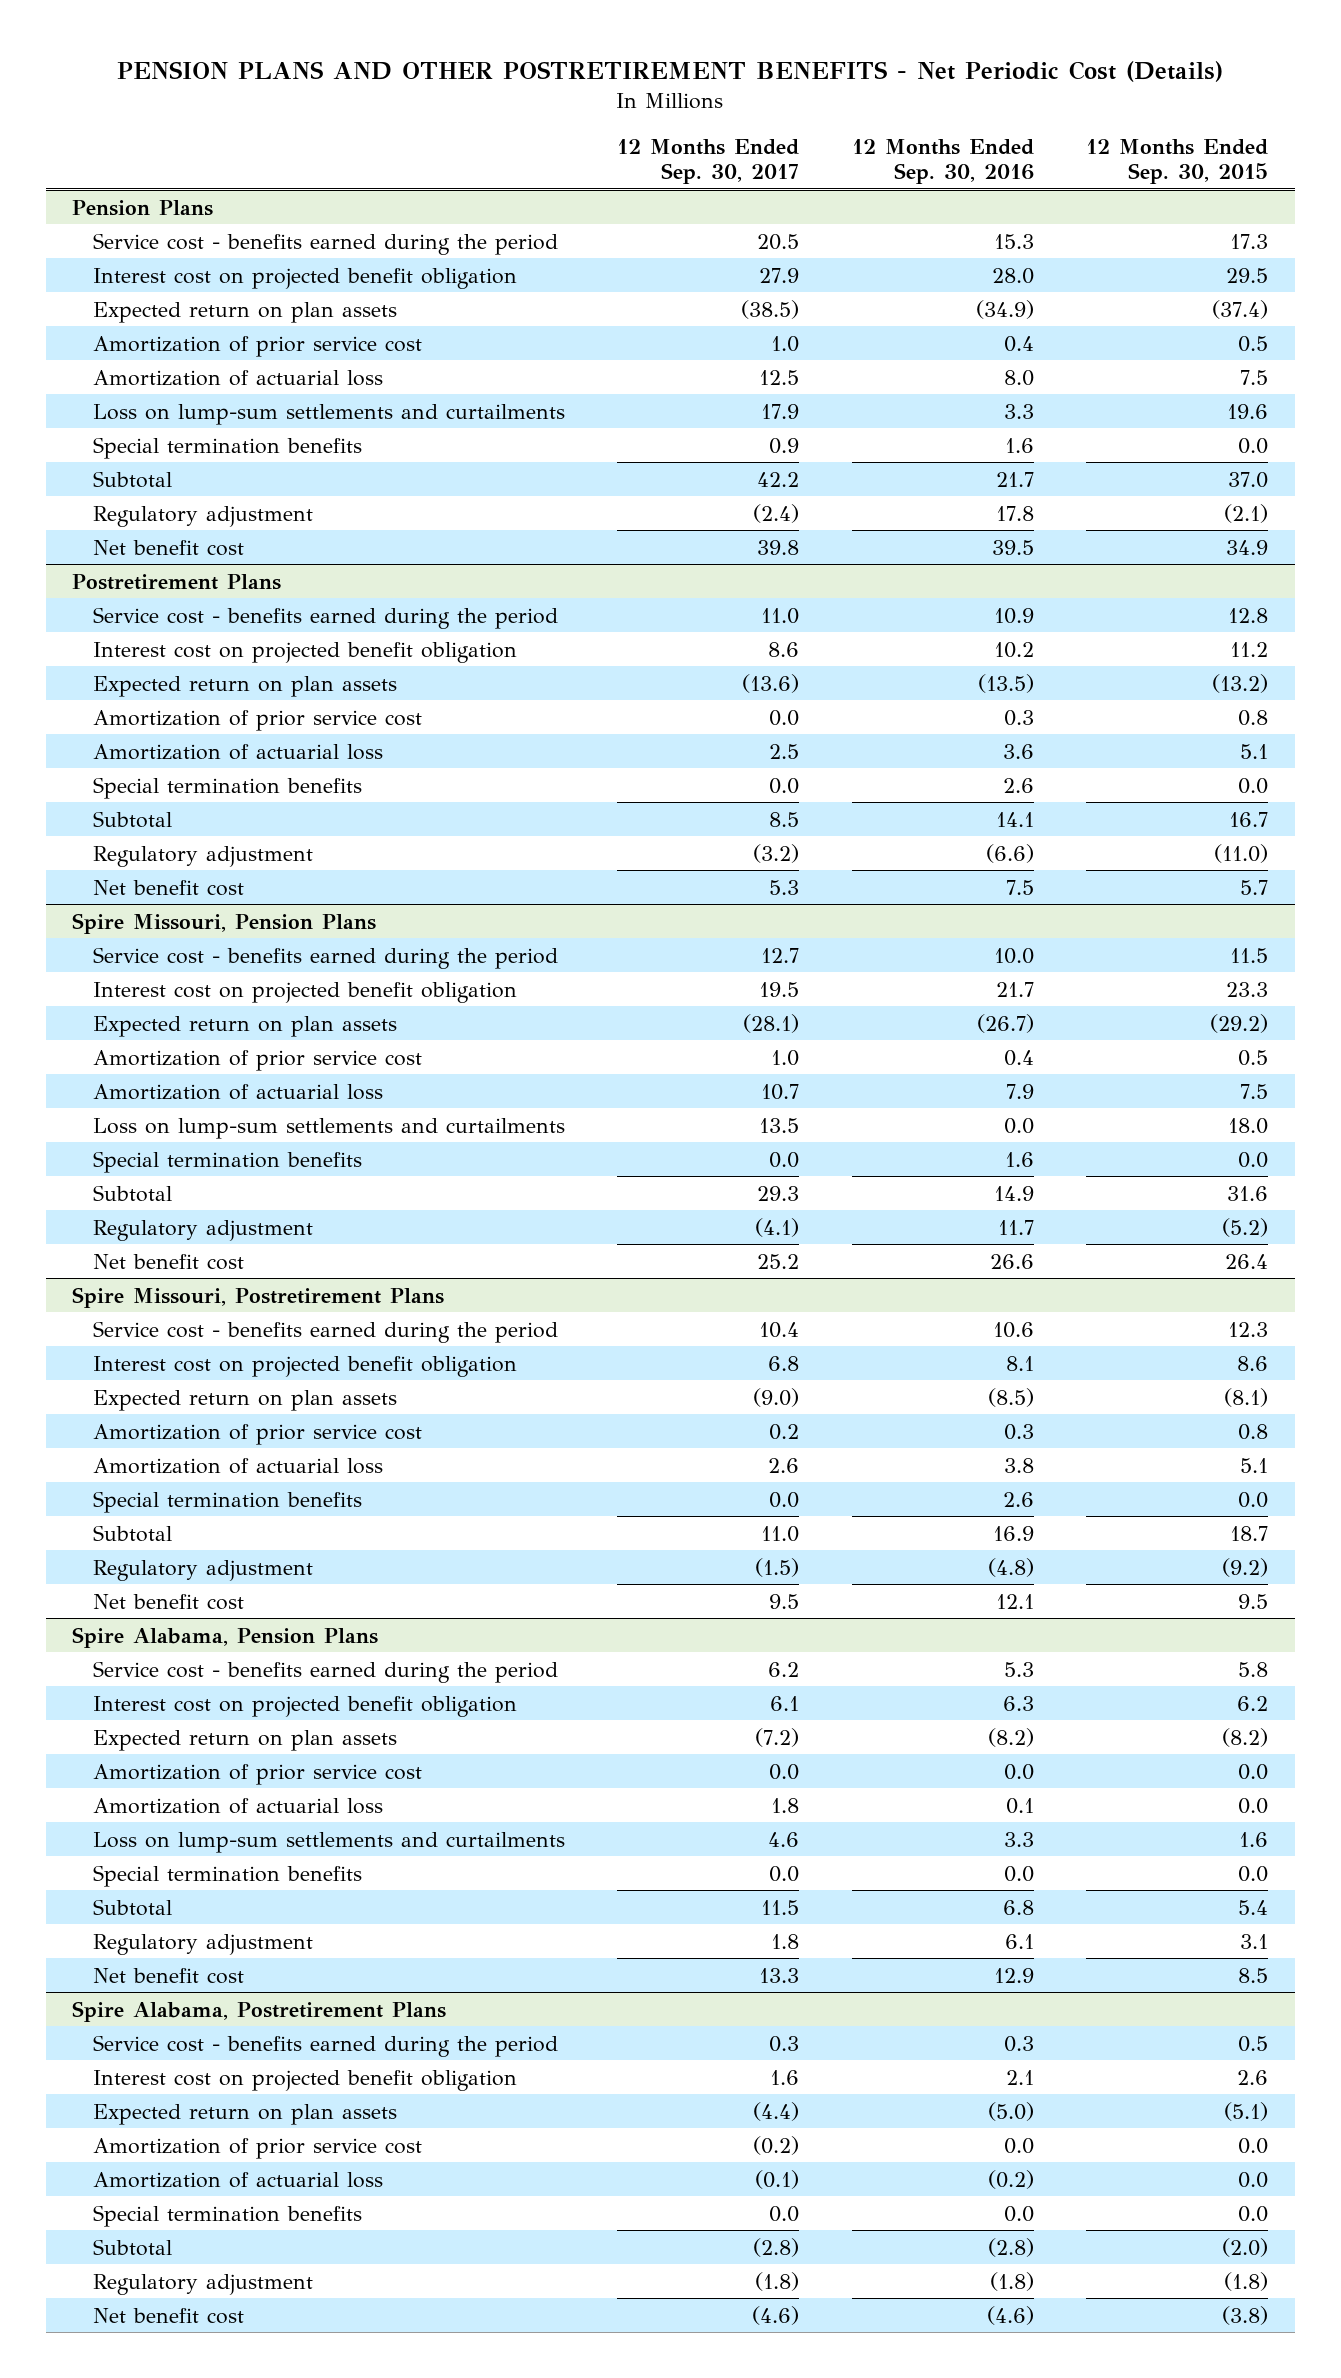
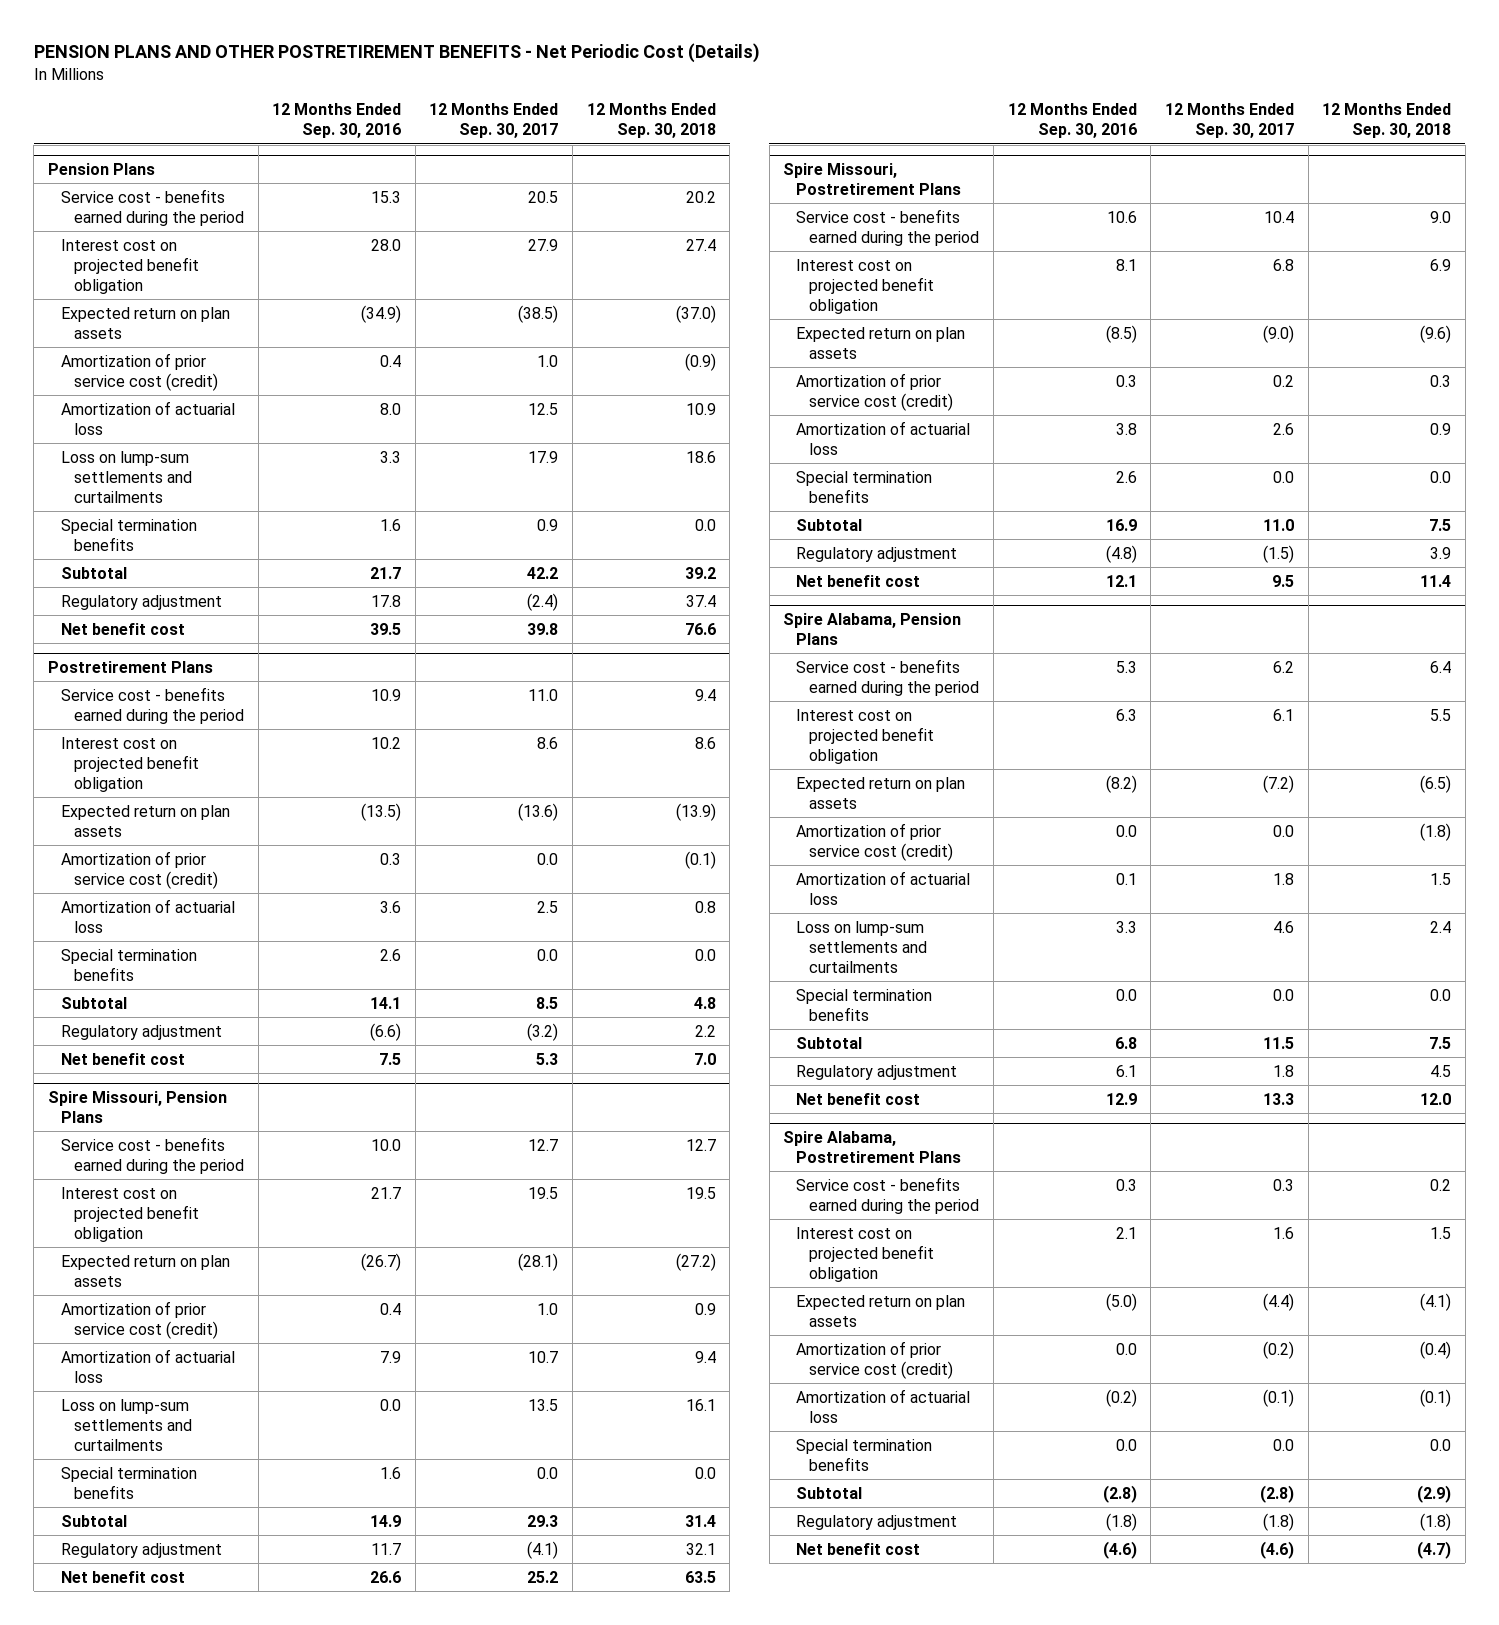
- | 12 Months Ended Sep. 30, 2017 | 12 Months Ended Sep. 30, 2016 | 12 Months Ended Sep. 30, 2015
+ | 12 Months Ended Sep. 30, 2016 | 12 Months Ended Sep. 30, 2017 | 12 Months Ended Sep. 30, 2018
@ Pension Plans
- Amortization of prior service cost | 1.0 | 0.4 | 0.5
+ Amortization of prior service cost (credit) | 0.4 | 1.0 | (0.9)
@ Postretirement Plans
- Amortization of prior service cost | 0.0 | 0.3 | 0.8
+ Amortization of prior service cost (credit) | 0.3 | 0.0 | (0.1)
@ Spire Missouri, Pension Plans
- Amortization of prior service cost | 1.0 | 0.4 | 0.5
+ Amortization of prior service cost (credit) | 0.4 | 1.0 | 0.9
@ Spire Missouri, Postretirement Plans
- Amortization of prior service cost | 0.2 | 0.3 | 0.8
+ Amortization of prior service cost (credit) | 0.3 | 0.2 | 0.3
@ Spire Alabama, Pension Plans
- Amortization of prior service cost | 0.0 | 0.0 | 0.0
+ Amortization of prior service cost (credit) | 0.0 | 0.0 | (1.8)
@ Spire Alabama, Postretirement Plans
- Amortization of prior service cost | (0.2) | 0.0 | 0.0
+ Amortization of prior service cost (credit) | 0.0 | (0.2) | (0.4)

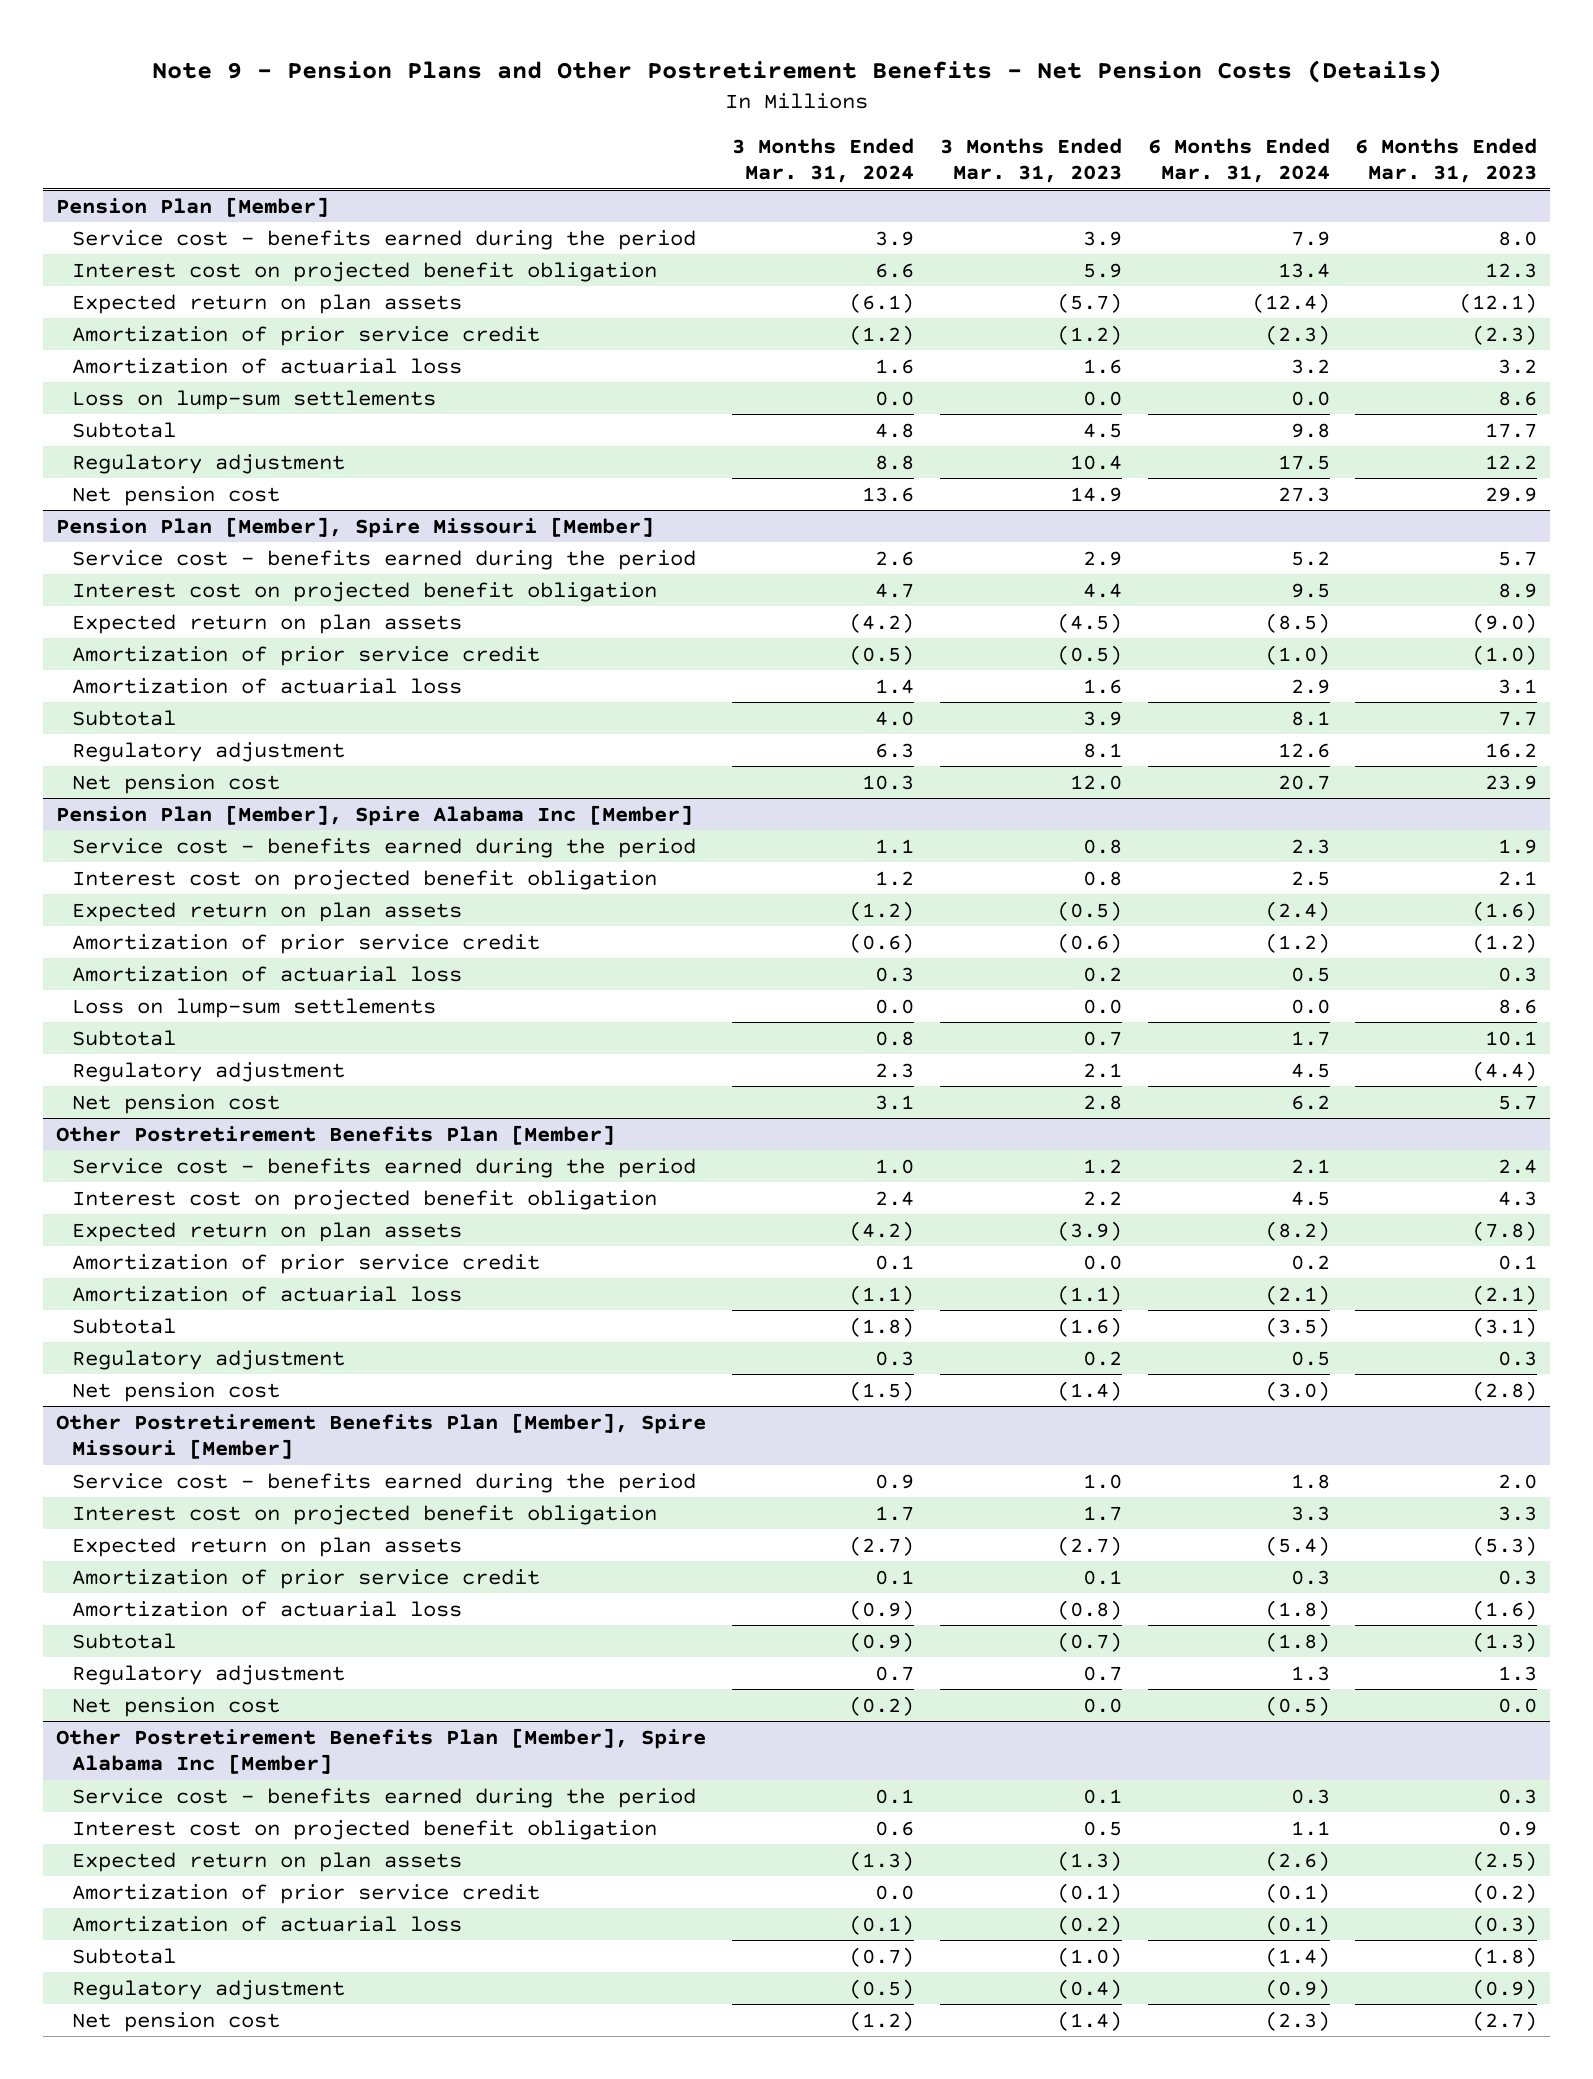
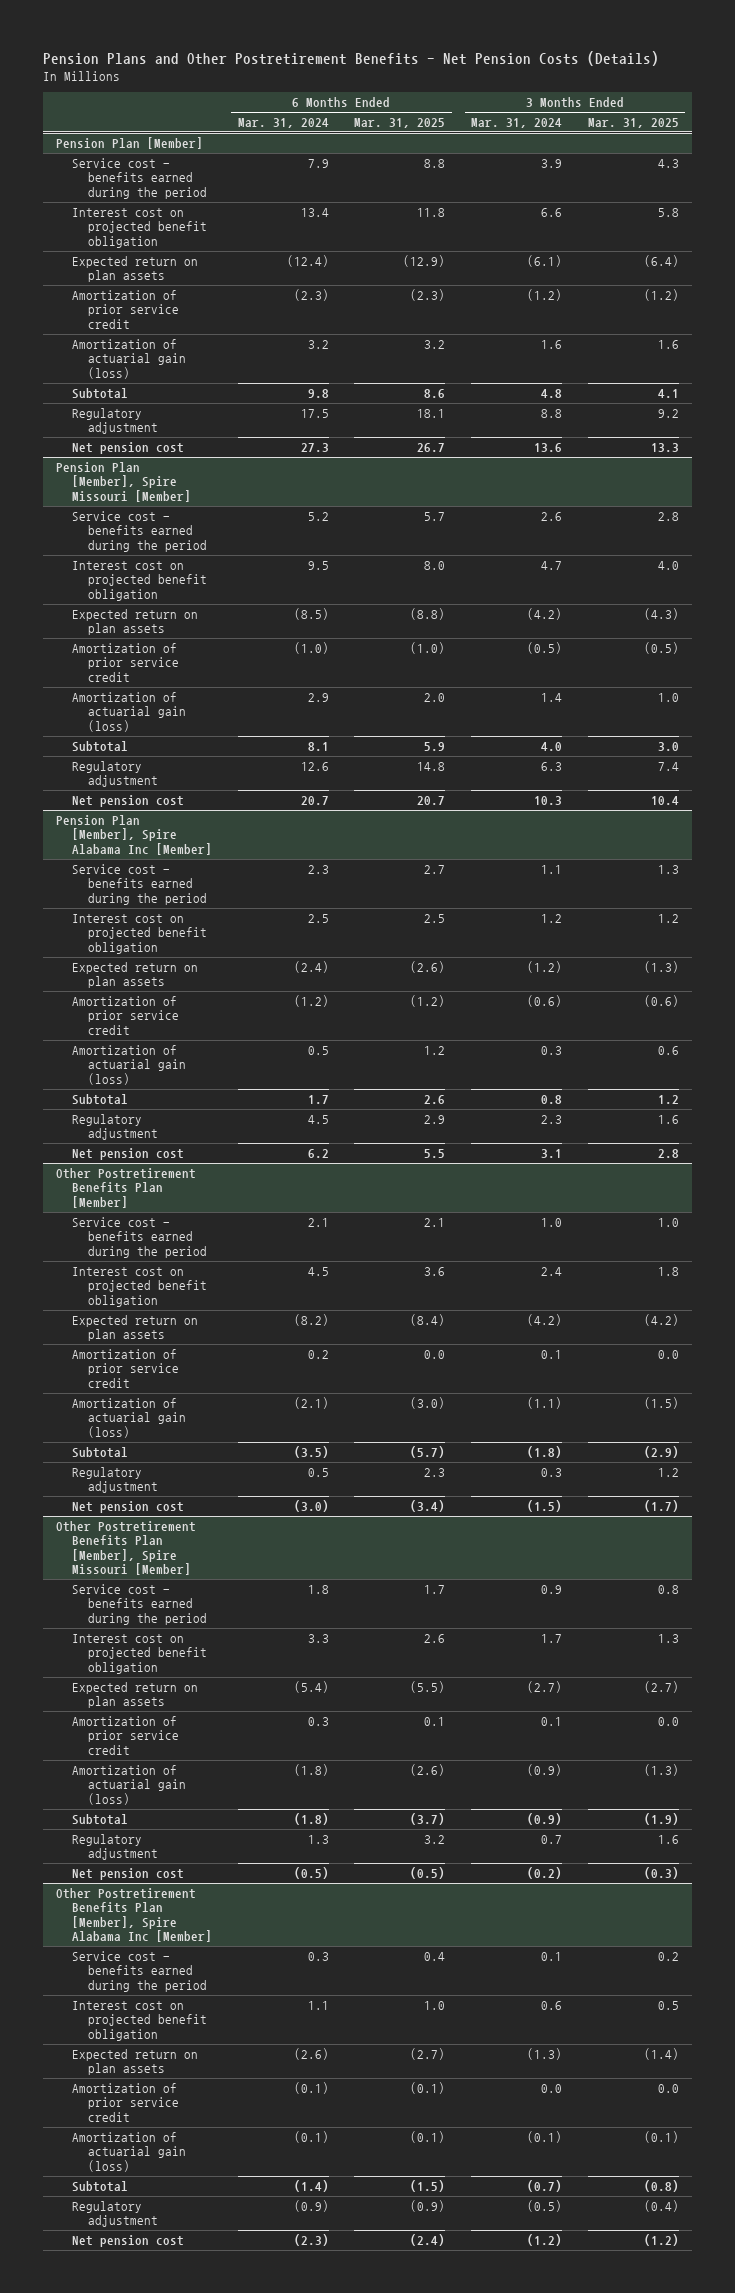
- Note 9 - Pension Plans and Other Postretirement Benefits - Net Pension Costs (Details)
+ Pension Plans and Other Postretirement Benefits - Net Pension Costs (Details)
- | 3 Months Ended Mar. 31, 2024 | 3 Months Ended Mar. 31, 2023 | 6 Months Ended Mar. 31, 2024 | 6 Months Ended Mar. 31, 2023
+ | 6 Months Ended Mar. 31, 2024 | 6 Months Ended Mar. 31, 2025 | 3 Months Ended Mar. 31, 2024 | 3 Months Ended Mar. 31, 2025
@ Pension Plan [Member]
- Amortization of actuarial loss | 1.6 | 1.6 | 3.2 | 3.2
- Loss on lump-sum settlements | 0.0 | 0.0 | 0.0 | 8.6
+ Amortization of actuarial gain (loss) | 3.2 | 3.2 | 1.6 | 1.6
@ Pension Plan [Member], Spire Missouri [Member]
- Amortization of actuarial loss | 1.4 | 1.6 | 2.9 | 3.1
+ Amortization of actuarial gain (loss) | 2.9 | 2.0 | 1.4 | 1.0
@ Pension Plan [Member], Spire Alabama Inc [Member]
- Amortization of actuarial loss | 0.3 | 0.2 | 0.5 | 0.3
- Loss on lump-sum settlements | 0.0 | 0.0 | 0.0 | 8.6
+ Amortization of actuarial gain (loss) | 0.5 | 1.2 | 0.3 | 0.6
@ Other Postretirement Benefits Plan [Member]
- Amortization of actuarial loss | (1.1) | (1.1) | (2.1) | (2.1)
+ Amortization of actuarial gain (loss) | (2.1) | (3.0) | (1.1) | (1.5)
@ Other Postretirement Benefits Plan [Member], Spire Missouri [Member]
- Amortization of actuarial loss | (0.9) | (0.8) | (1.8) | (1.6)
+ Amortization of actuarial gain (loss) | (1.8) | (2.6) | (0.9) | (1.3)
@ Other Postretirement Benefits Plan [Member], Spire Alabama Inc [Member]
- Amortization of actuarial loss | (0.1) | (0.2) | (0.1) | (0.3)
+ Amortization of actuarial gain (loss) | (0.1) | (0.1) | (0.1) | (0.1)

